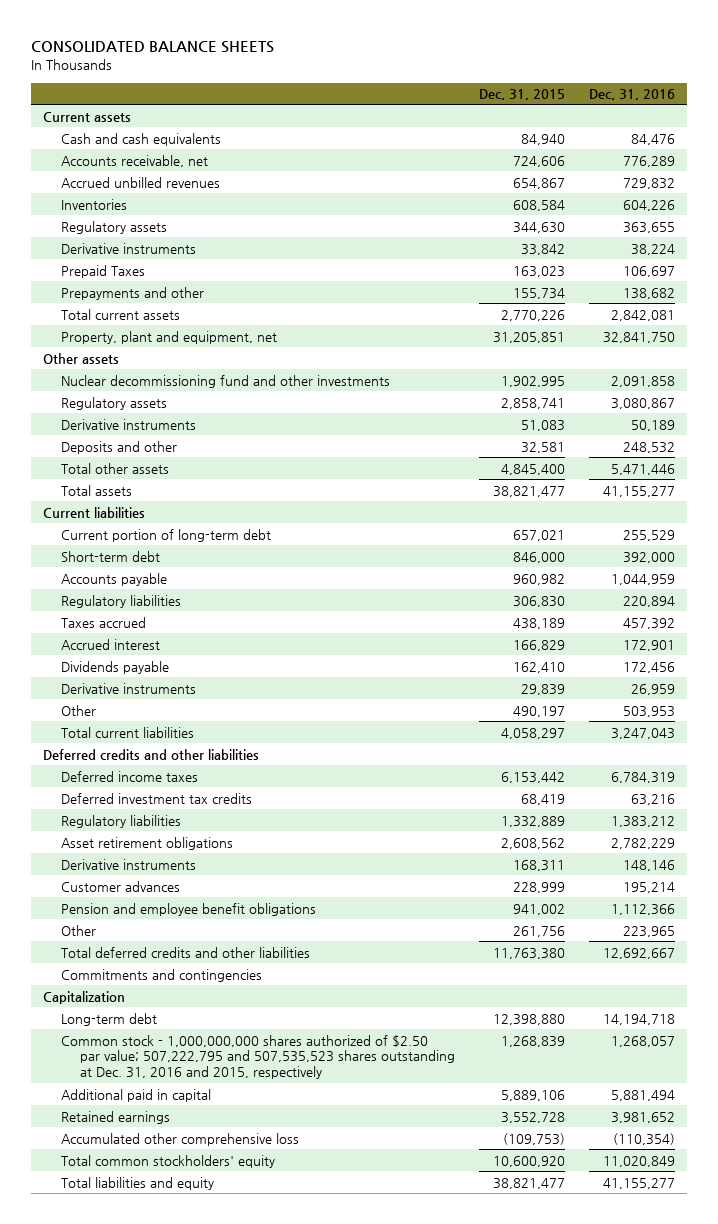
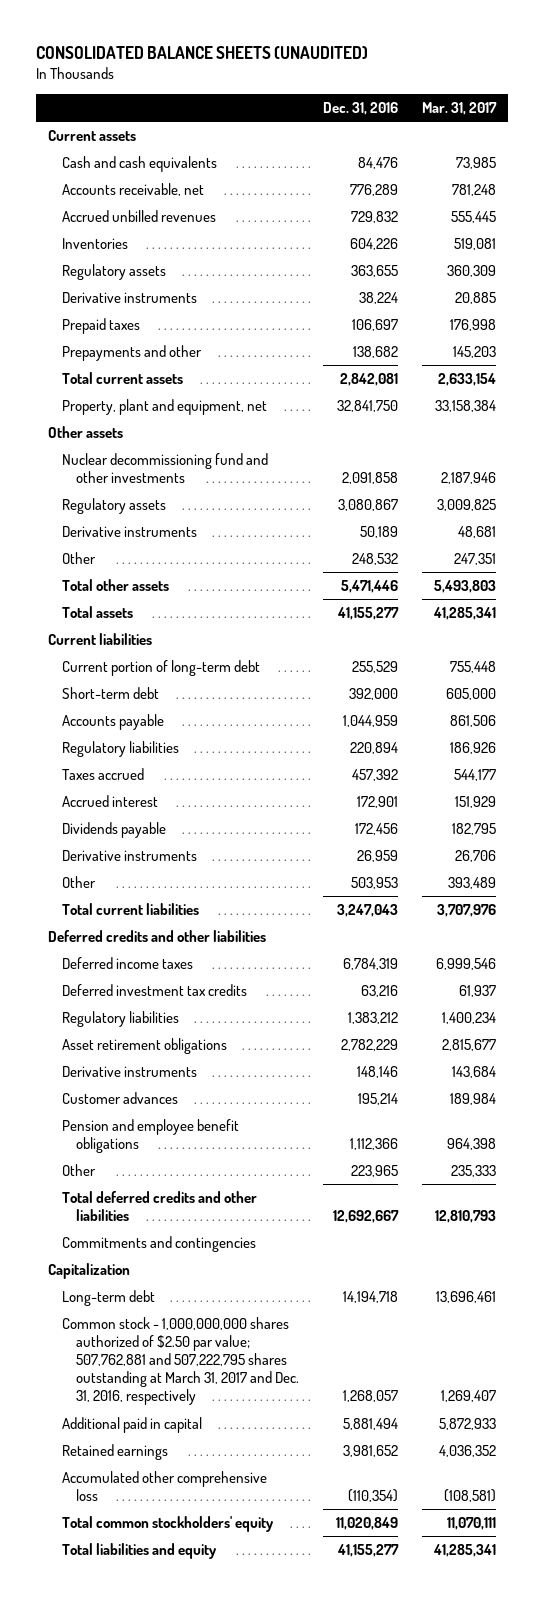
- CONSOLIDATED BALANCE SHEETS
+ CONSOLIDATED BALANCE SHEETS (UNAUDITED)
- | Dec. 31, 2015 | Dec. 31, 2016
+ | Dec. 31, 2016 | Mar. 31, 2017
- Prepaid Taxes | 163,023 | 106,697
+ Prepaid taxes | 106,697 | 176,998
- Deposits and other | 32,581 | 248,532
+ Other | 248,532 | 247,351
- Common stock - 1,000,000,000 shares authorized of $2.50 par value; 507,222,795 and 507,535,523 shares outstanding at Dec. 31, 2016 and 2015, respectively | 1,268,839 | 1,268,057
+ Common stock - 1,000,000,000 shares authorized of $2.50 par value; 507,762,881 and 507,222,795 shares outstanding at March 31, 2017 and Dec. 31, 2016, respectively | 1,268,057 | 1,269,407

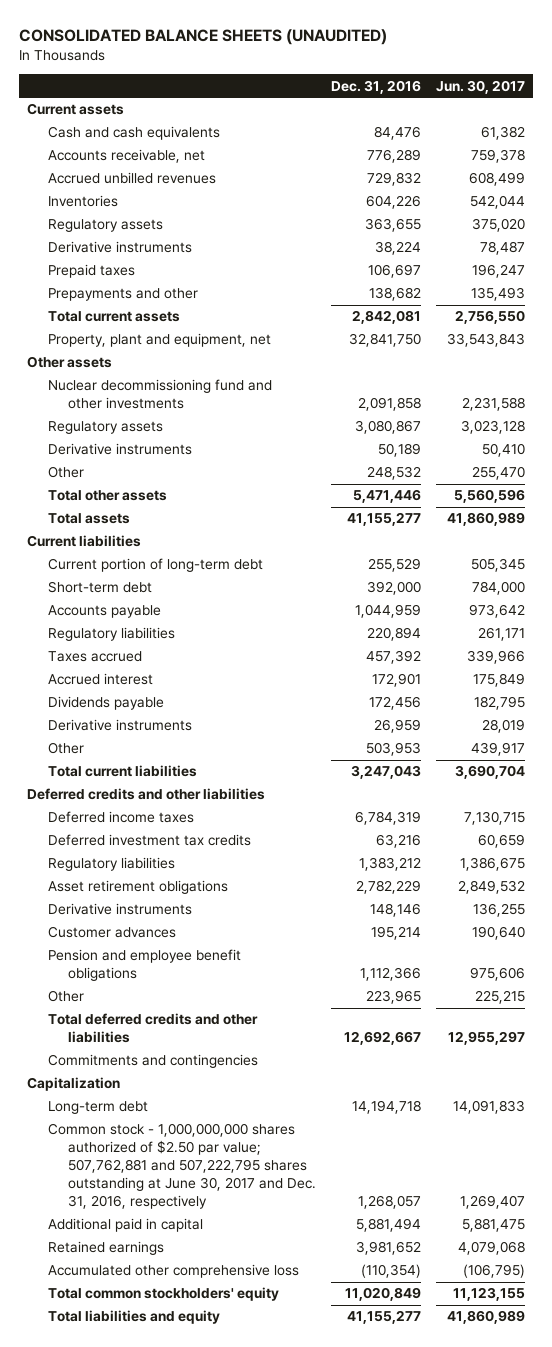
- | Dec. 31, 2016 | Mar. 31, 2017
+ | Dec. 31, 2016 | Jun. 30, 2017
- Common stock - 1,000,000,000 shares authorized of $2.50 par value; 507,762,881 and 507,222,795 shares outstanding at March 31, 2017 and Dec. 31, 2016, respectively | 1,268,057 | 1,269,407
+ Common stock - 1,000,000,000 shares authorized of $2.50 par value; 507,762,881 and 507,222,795 shares outstanding at June 30, 2017 and Dec. 31, 2016, respectively | 1,268,057 | 1,269,407

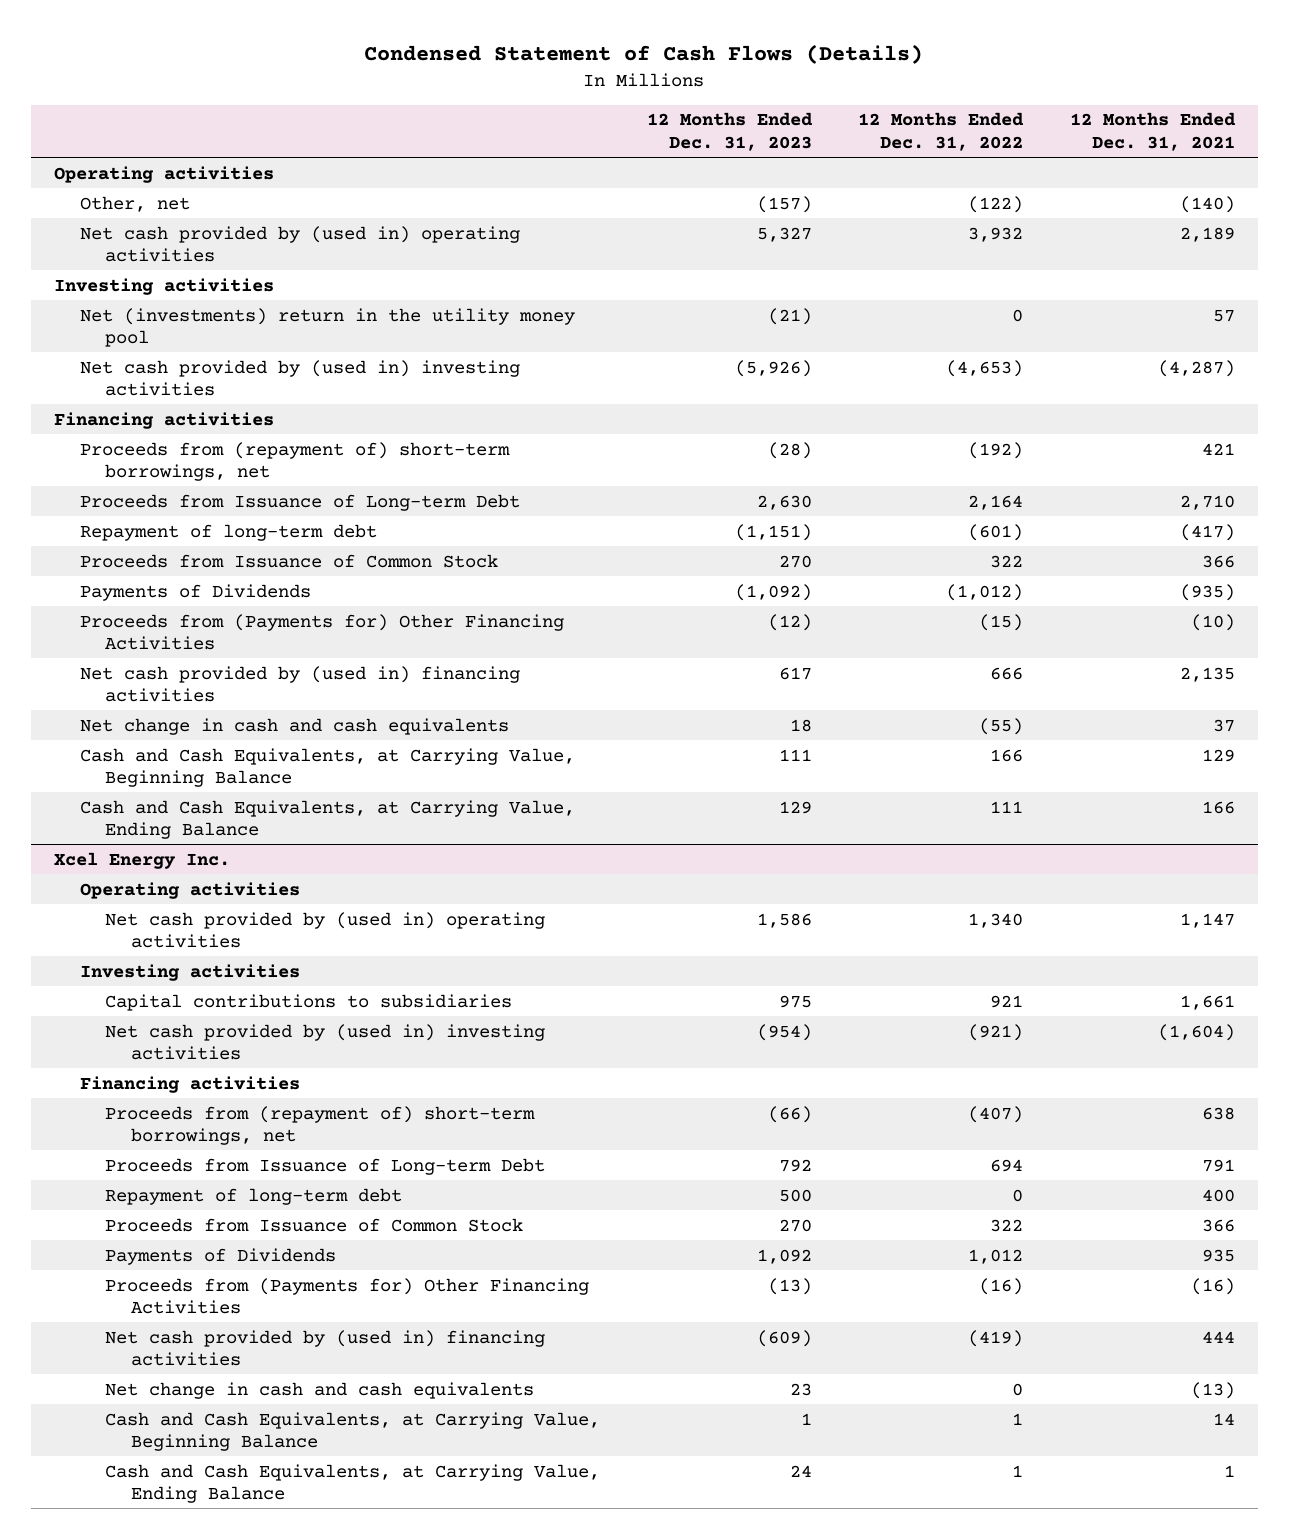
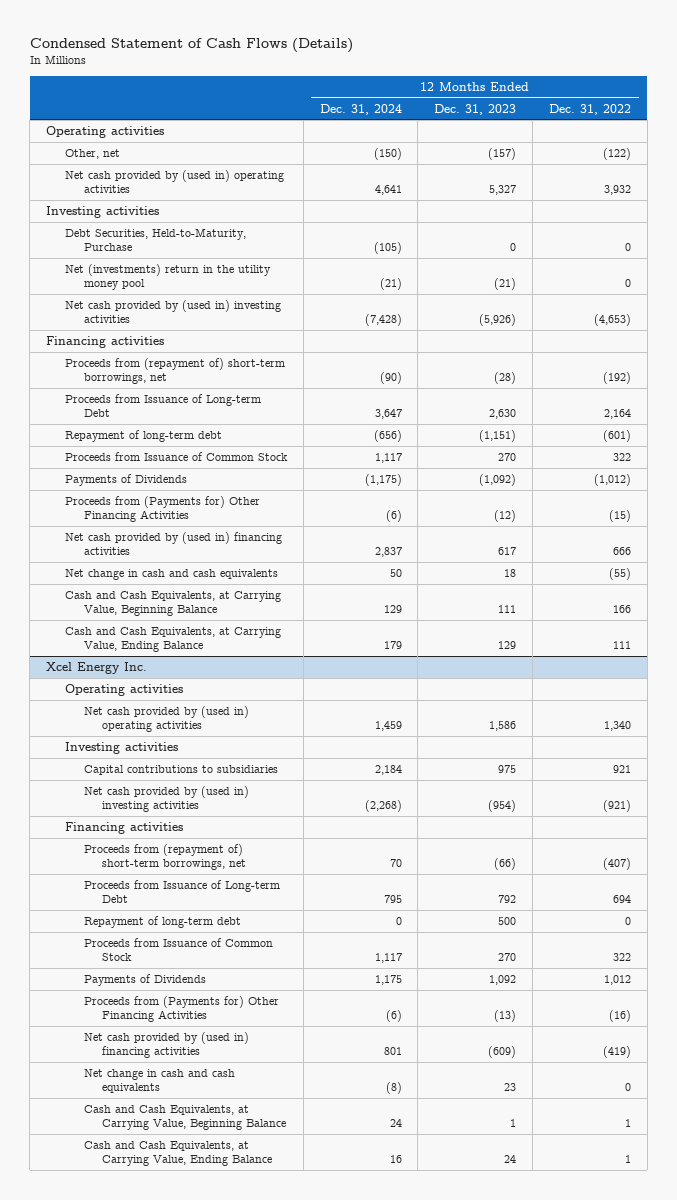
- | 12 Months Ended Dec. 31, 2023 | 12 Months Ended Dec. 31, 2022 | 12 Months Ended Dec. 31, 2021
+ | 12 Months Ended Dec. 31, 2024 | 12 Months Ended Dec. 31, 2023 | 12 Months Ended Dec. 31, 2022
+ Debt Securities, Held-to-Maturity, Purchase | (105) | 0 | 0

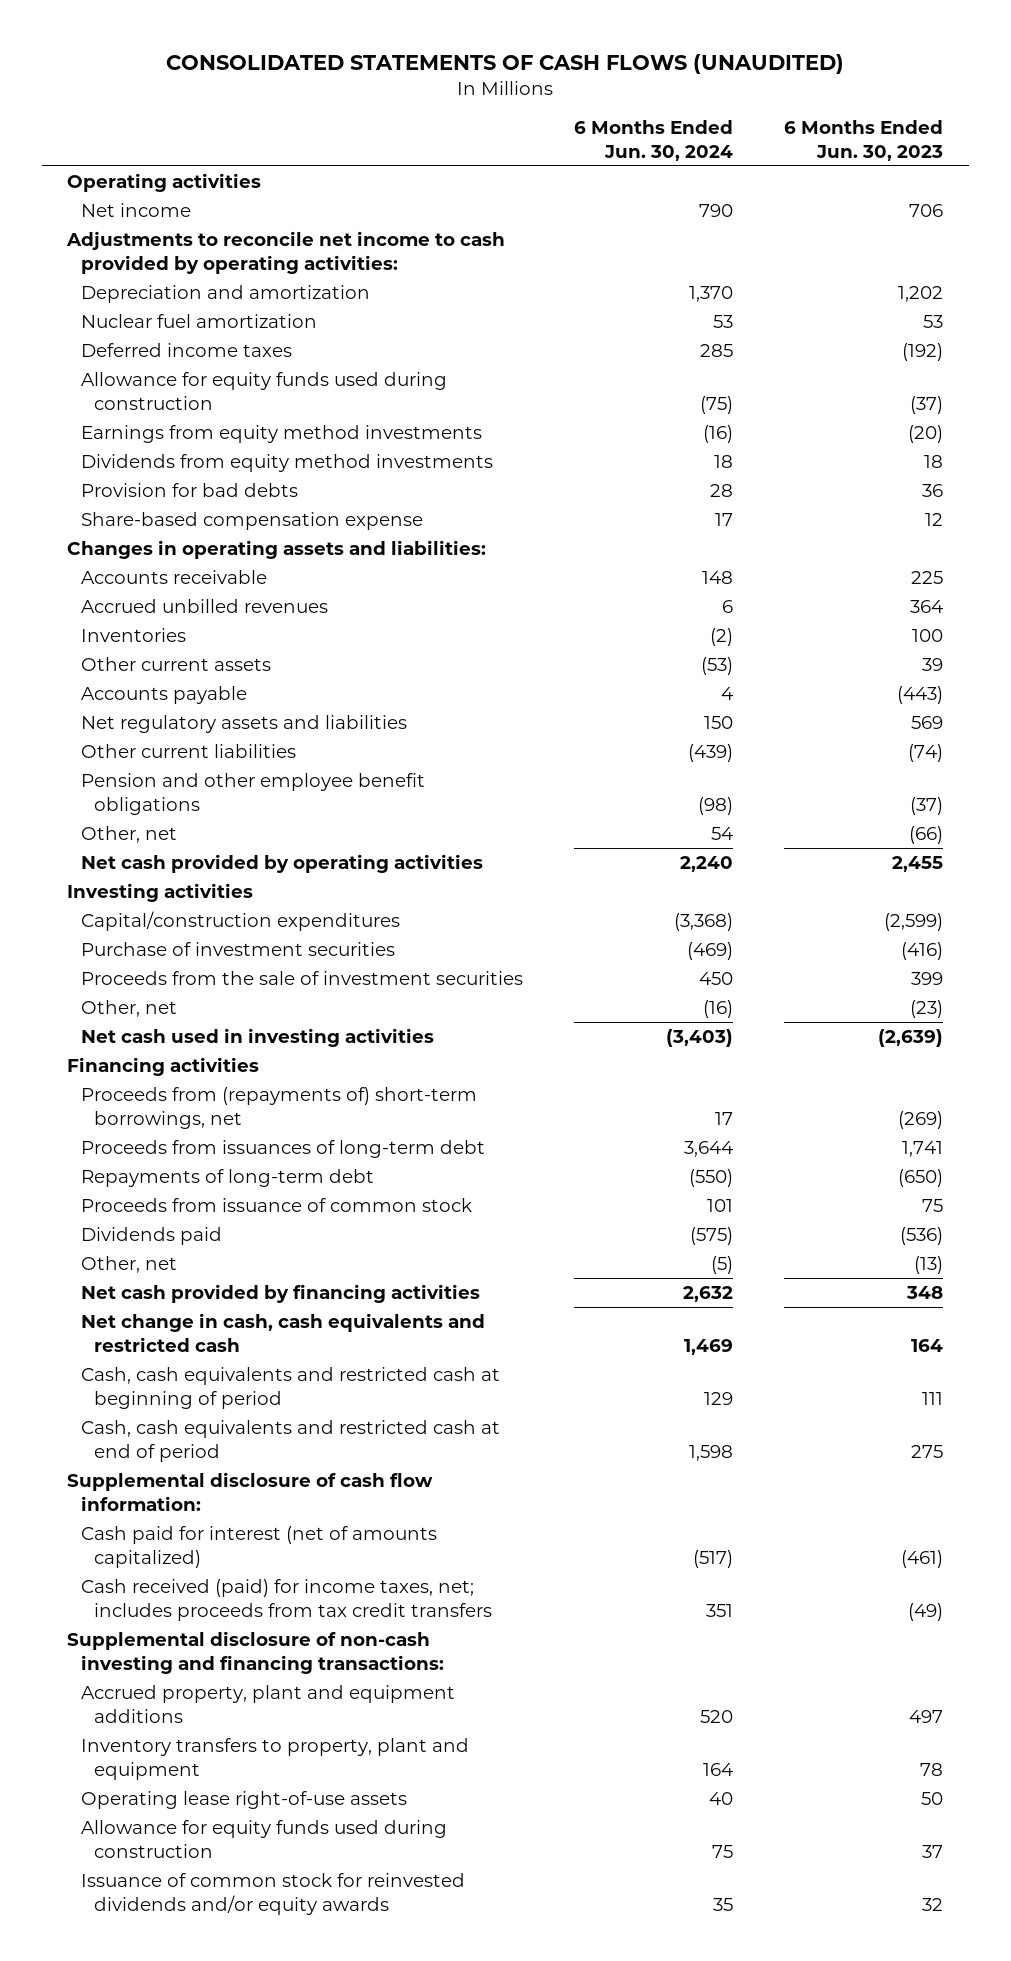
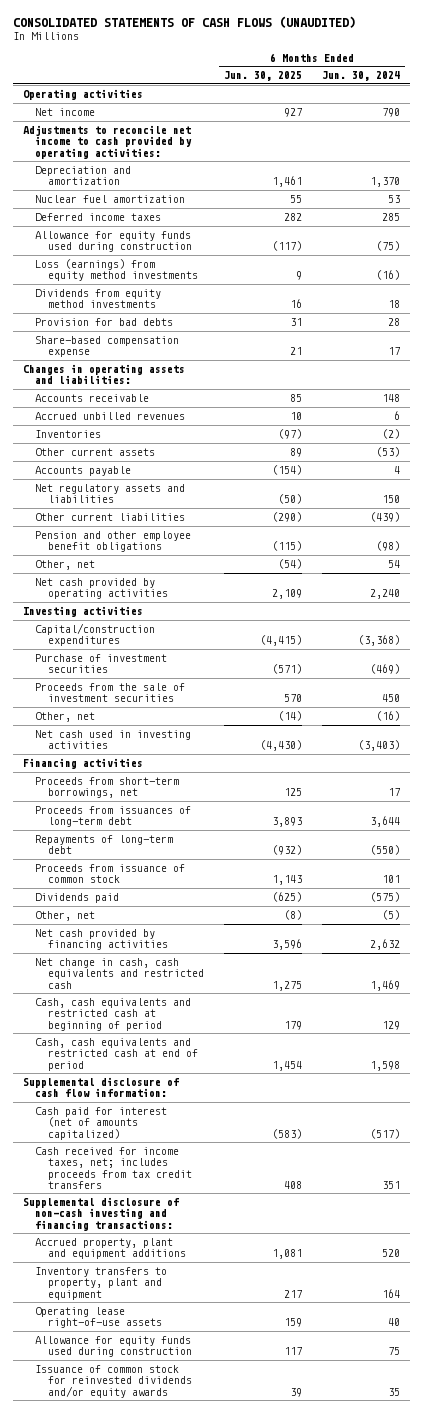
- | 6 Months Ended Jun. 30, 2024 | 6 Months Ended Jun. 30, 2023
+ | 6 Months Ended Jun. 30, 2025 | 6 Months Ended Jun. 30, 2024
- Earnings from equity method investments | (16) | (20)
+ Loss (earnings) from equity method investments | 9 | (16)
- Proceeds from (repayments of) short-term borrowings, net | 17 | (269)
+ Proceeds from short-term borrowings, net | 125 | 17
- Cash received (paid) for income taxes, net; includes proceeds from tax credit transfers | 351 | (49)
+ Cash received for income taxes, net; includes proceeds from tax credit transfers | 408 | 351

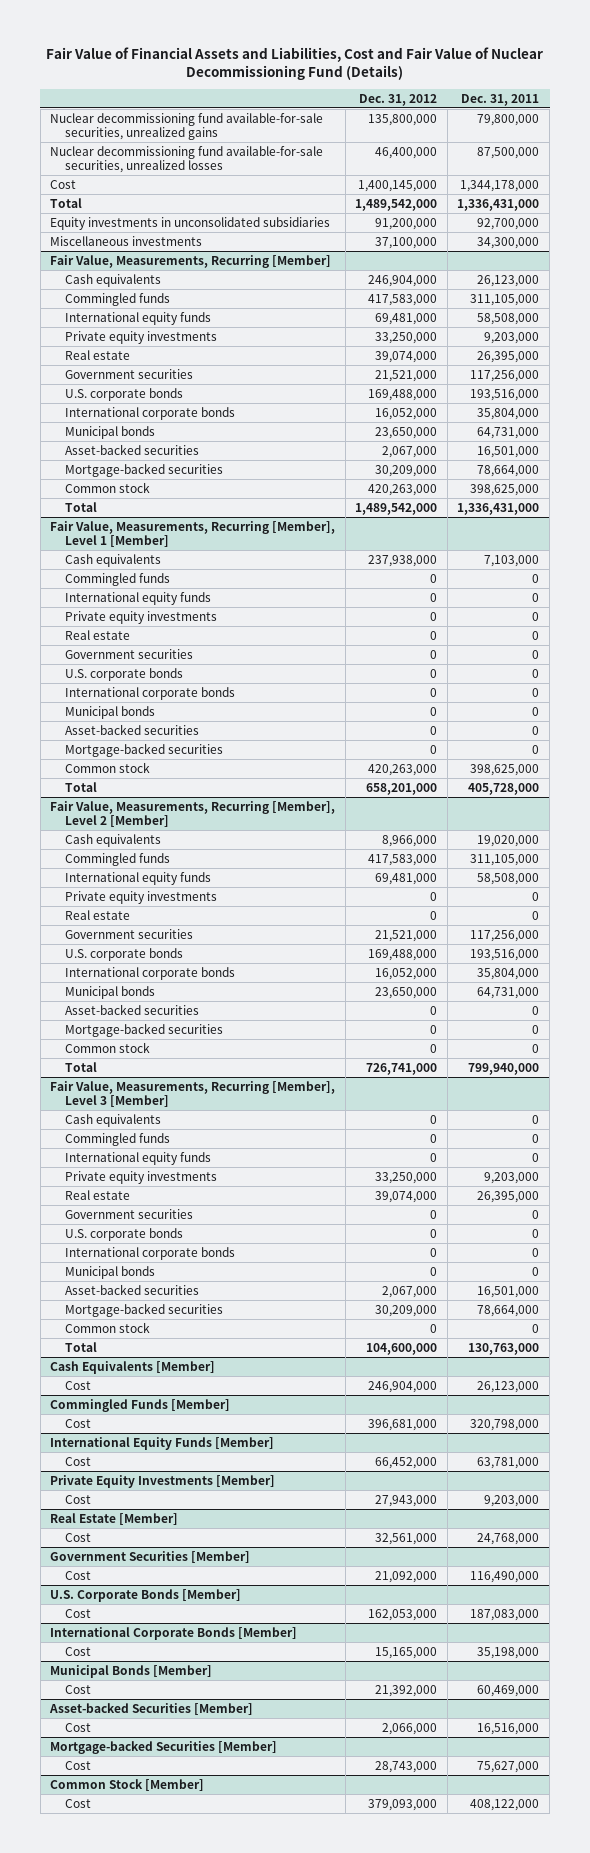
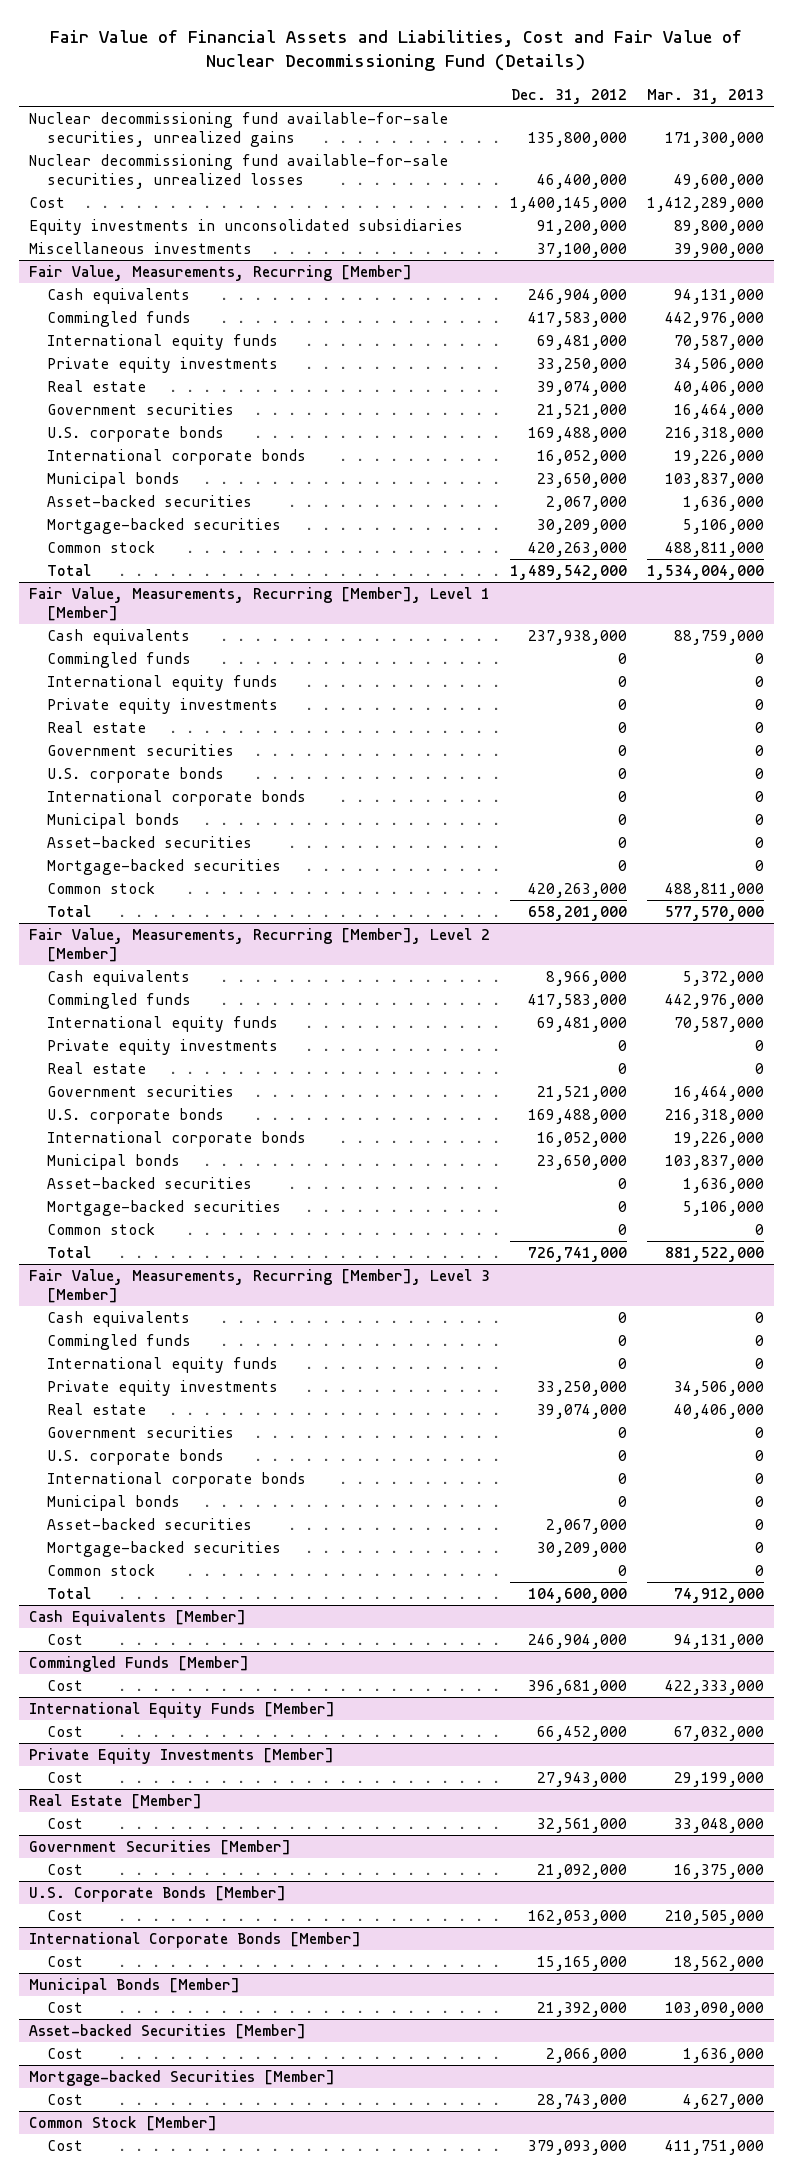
- | Dec. 31, 2012 | Dec. 31, 2011
+ | Dec. 31, 2012 | Mar. 31, 2013
- Total | 1,489,542,000 | 1,336,431,000

